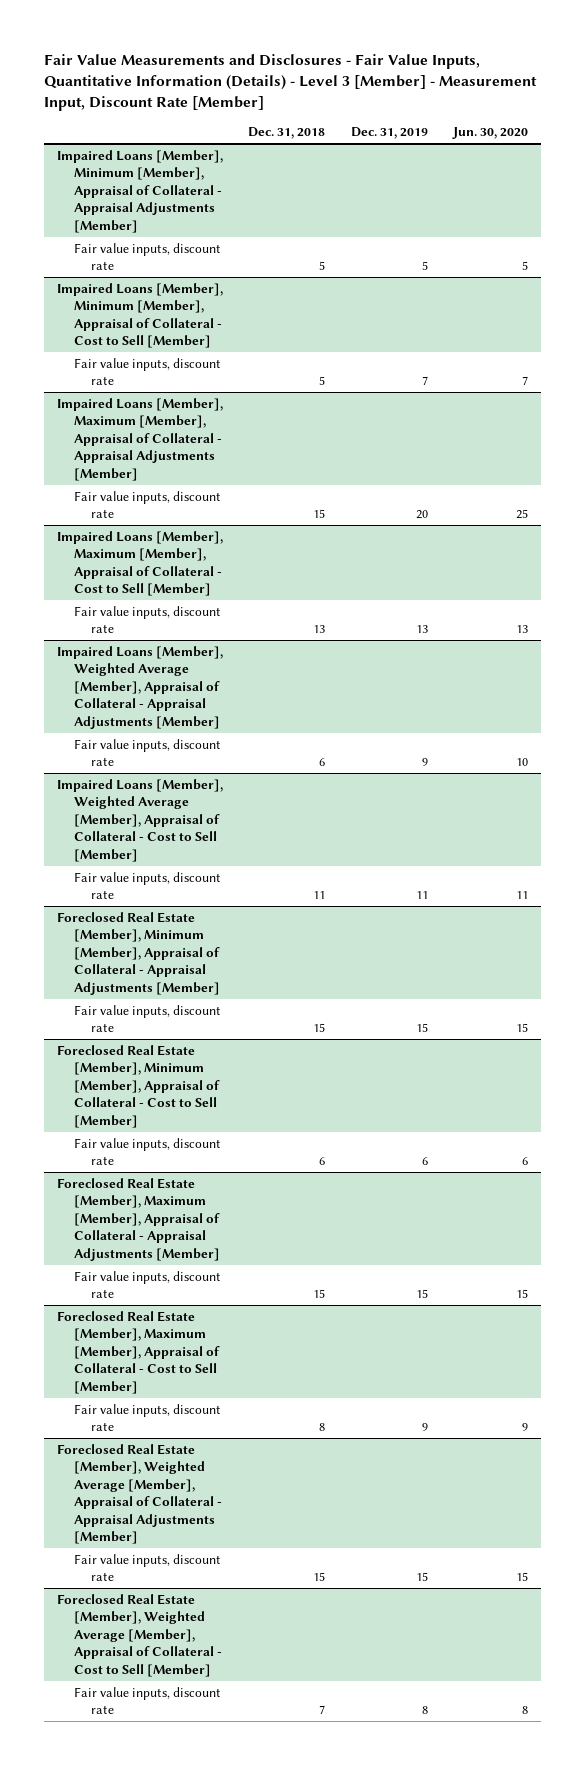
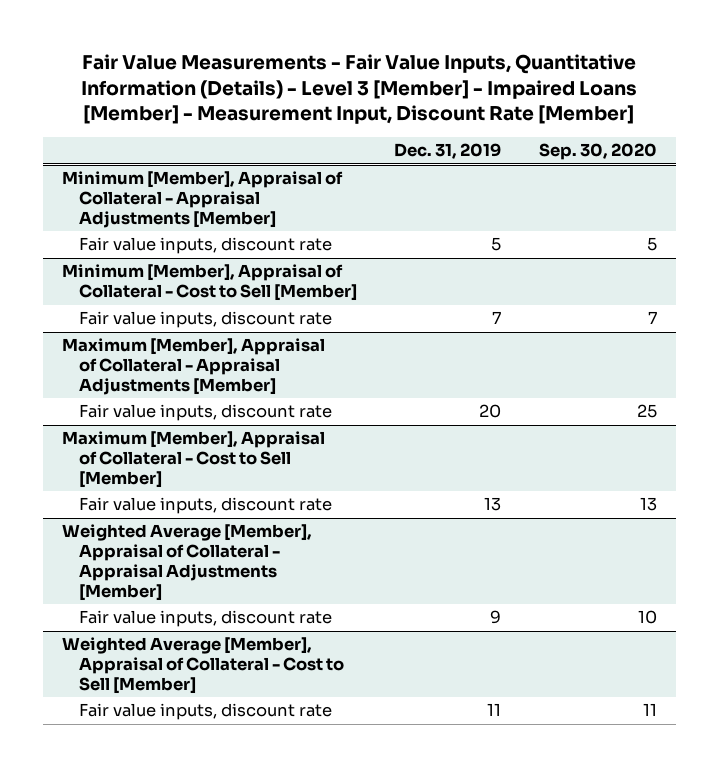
- Fair Value Measurements and Disclosures - Fair Value Inputs, Quantitative Information (Details) - Level 3 [Member] - Measurement Input, Discount Rate [Member]
+ Fair Value Measurements - Fair Value Inputs, Quantitative Information (Details) - Level 3 [Member] - Impaired Loans [Member] - Measurement Input, Discount Rate [Member]
- | Dec. 31, 2018 | Dec. 31, 2019 | Jun. 30, 2020
+ | Dec. 31, 2019 | Sep. 30, 2020
- Impaired Loans [Member], Minimum [Member], Appraisal of Collateral - Appraisal Adjustments [Member]
+ Minimum [Member], Appraisal of Collateral - Appraisal Adjustments [Member]
- Impaired Loans [Member], Minimum [Member], Appraisal of Collateral - Cost to Sell [Member]
+ Minimum [Member], Appraisal of Collateral - Cost to Sell [Member]
- Impaired Loans [Member], Maximum [Member], Appraisal of Collateral - Appraisal Adjustments [Member]
+ Maximum [Member], Appraisal of Collateral - Appraisal Adjustments [Member]
- Impaired Loans [Member], Maximum [Member], Appraisal of Collateral - Cost to Sell [Member]
+ Maximum [Member], Appraisal of Collateral - Cost to Sell [Member]
- Impaired Loans [Member], Weighted Average [Member], Appraisal of Collateral - Appraisal Adjustments [Member]
+ Weighted Average [Member], Appraisal of Collateral - Appraisal Adjustments [Member]
- Impaired Loans [Member], Weighted Average [Member], Appraisal of Collateral - Cost to Sell [Member]
+ Weighted Average [Member], Appraisal of Collateral - Cost to Sell [Member]
- Foreclosed Real Estate [Member], Minimum [Member], Appraisal of Collateral - Appraisal Adjustments [Member]
- Fair value inputs, discount rate | 15 | 15 | 15
- Foreclosed Real Estate [Member], Minimum [Member], Appraisal of Collateral - Cost to Sell [Member]
- Fair value inputs, discount rate | 6 | 6 | 6
- Foreclosed Real Estate [Member], Maximum [Member], Appraisal of Collateral - Appraisal Adjustments [Member]
- Fair value inputs, discount rate | 15 | 15 | 15
- Foreclosed Real Estate [Member], Maximum [Member], Appraisal of Collateral - Cost to Sell [Member]
- Fair value inputs, discount rate | 8 | 9 | 9
- Foreclosed Real Estate [Member], Weighted Average [Member], Appraisal of Collateral - Appraisal Adjustments [Member]
- Fair value inputs, discount rate | 15 | 15 | 15
- Foreclosed Real Estate [Member], Weighted Average [Member], Appraisal of Collateral - Cost to Sell [Member]
- Fair value inputs, discount rate | 7 | 8 | 8

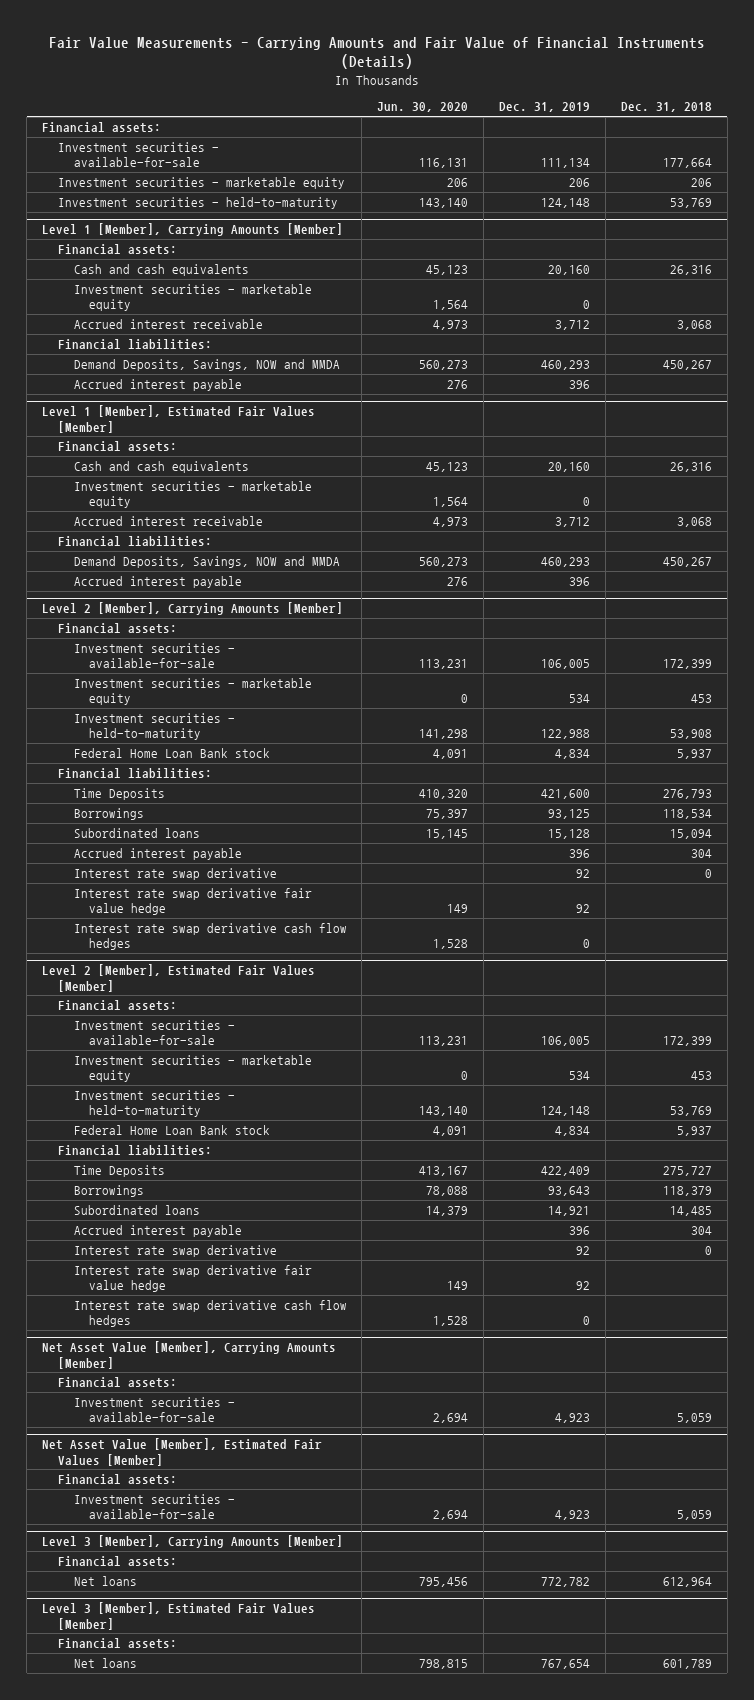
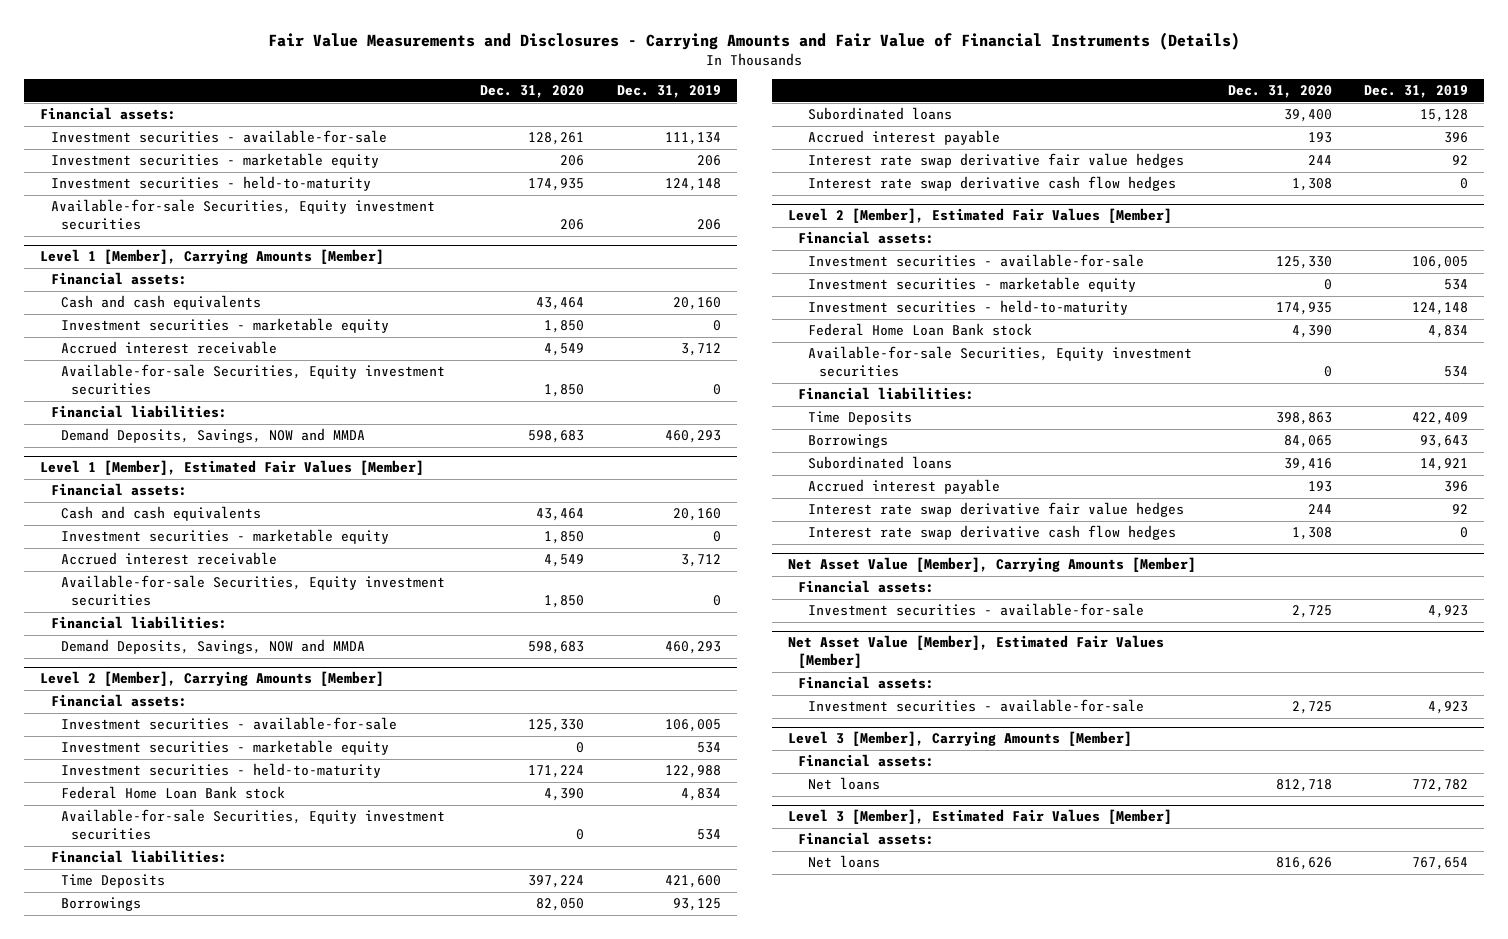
- Fair Value Measurements - Carrying Amounts and Fair Value of Financial Instruments (Details)
+ Fair Value Measurements and Disclosures - Carrying Amounts and Fair Value of Financial Instruments (Details)
- | Jun. 30, 2020 | Dec. 31, 2019 | Dec. 31, 2018
+ | Dec. 31, 2020 | Dec. 31, 2019
+ Available-for-sale Securities, Equity investment securities | 206 | 206
@ Level 1 [Member], Carrying Amounts [Member]
+ Available-for-sale Securities, Equity investment securities | 1,850 | 0
- Accrued interest payable | 276 | 396 |
@ Level 1 [Member], Estimated Fair Values [Member]
+ Available-for-sale Securities, Equity investment securities | 1,850 | 0
- Accrued interest payable | 276 | 396 |
@ Level 2 [Member], Carrying Amounts [Member]
+ Available-for-sale Securities, Equity investment securities | 0 | 534
- Interest rate swap derivative | | 92 | 0
- Interest rate swap derivative fair value hedge | 149 | 92 |
+ Interest rate swap derivative fair value hedges | 244 | 92
@ Level 2 [Member], Estimated Fair Values [Member]
+ Available-for-sale Securities, Equity investment securities | 0 | 534
- Interest rate swap derivative | | 92 | 0
- Interest rate swap derivative fair value hedge | 149 | 92 |
+ Interest rate swap derivative fair value hedges | 244 | 92

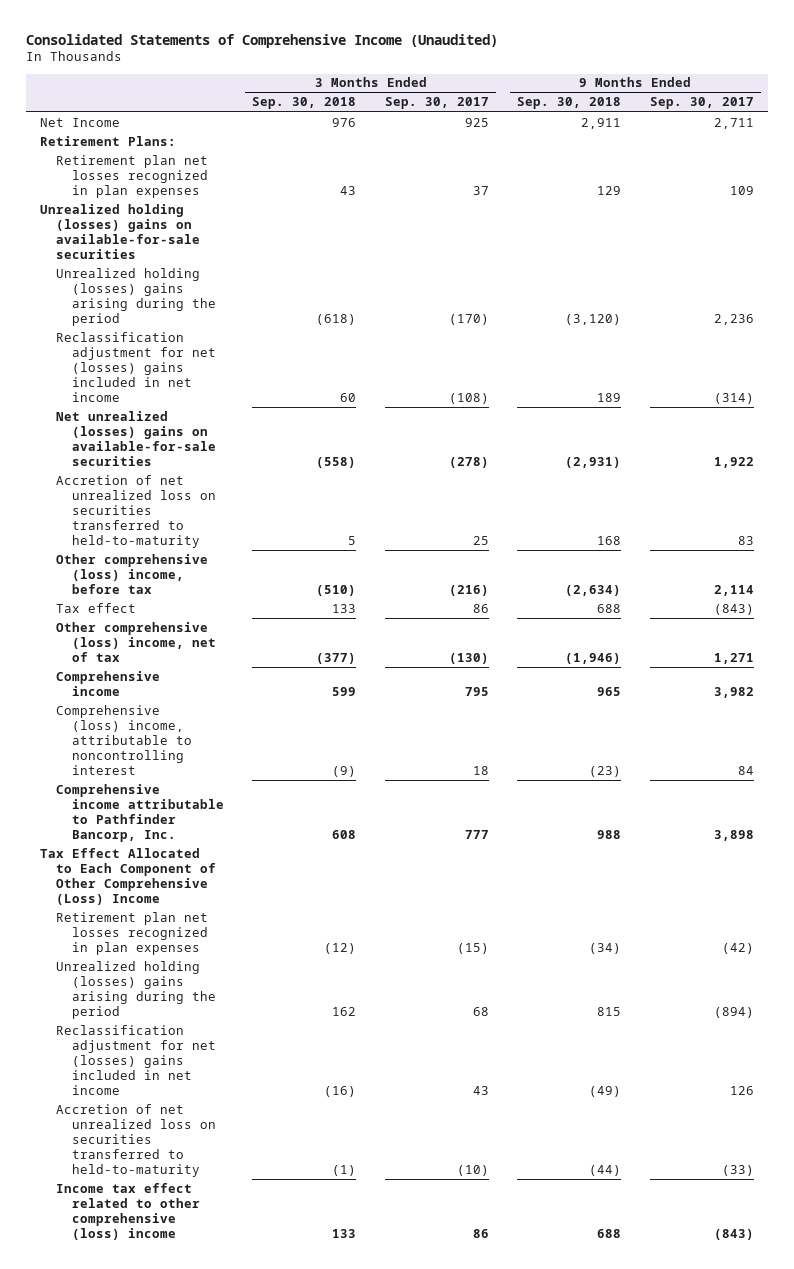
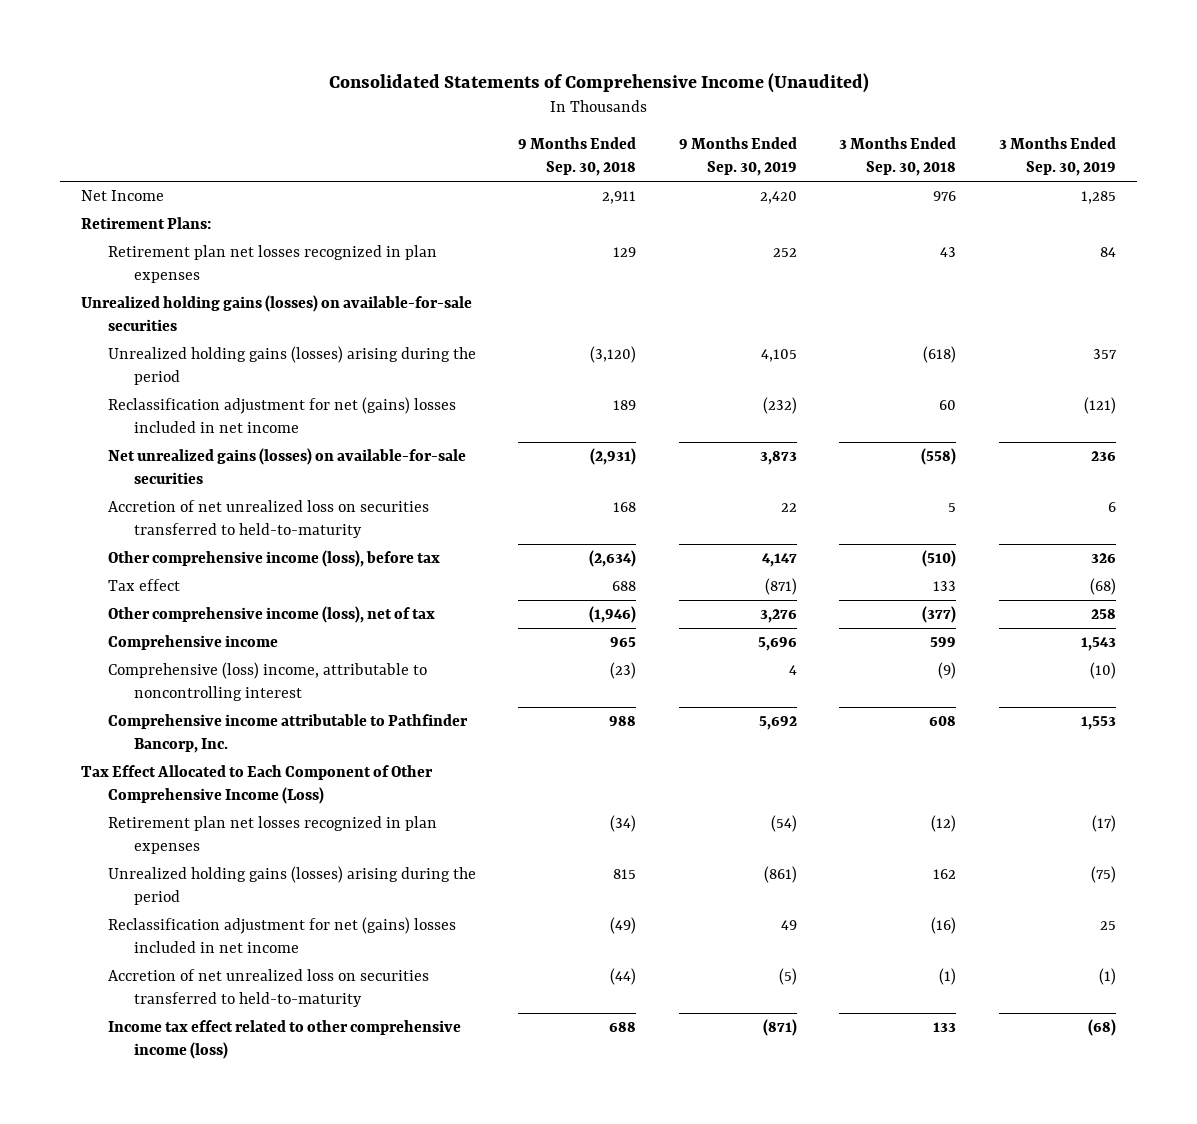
- | 3 Months Ended Sep. 30, 2018 | 3 Months Ended Sep. 30, 2017 | 9 Months Ended Sep. 30, 2018 | 9 Months Ended Sep. 30, 2017
+ | 9 Months Ended Sep. 30, 2018 | 9 Months Ended Sep. 30, 2019 | 3 Months Ended Sep. 30, 2018 | 3 Months Ended Sep. 30, 2019
- Unrealized holding (losses) gains on available-for-sale securities
- Unrealized holding (losses) gains arising during the period | (618) | (170) | (3,120) | 2,236
- Reclassification adjustment for net (losses) gains included in net income | 60 | (108) | 189 | (314)
- Net unrealized (losses) gains on available-for-sale securities | (558) | (278) | (2,931) | 1,922
+ Unrealized holding gains (losses) on available-for-sale securities
+ Unrealized holding gains (losses) arising during the period | (3,120) | 4,105 | (618) | 357
+ Reclassification adjustment for net (gains) losses included in net income | 189 | (232) | 60 | (121)
+ Net unrealized gains (losses) on available-for-sale securities | (2,931) | 3,873 | (558) | 236
- Other comprehensive (loss) income, before tax | (510) | (216) | (2,634) | 2,114
+ Other comprehensive income (loss), before tax | (2,634) | 4,147 | (510) | 326
- Other comprehensive (loss) income, net of tax | (377) | (130) | (1,946) | 1,271
+ Other comprehensive income (loss), net of tax | (1,946) | 3,276 | (377) | 258
- Tax Effect Allocated to Each Component of Other Comprehensive (Loss) Income
+ Tax Effect Allocated to Each Component of Other Comprehensive Income (Loss)
- Unrealized holding (losses) gains arising during the period | 162 | 68 | 815 | (894)
- Reclassification adjustment for net (losses) gains included in net income | (16) | 43 | (49) | 126
+ Unrealized holding gains (losses) arising during the period | 815 | (861) | 162 | (75)
+ Reclassification adjustment for net (gains) losses included in net income | (49) | 49 | (16) | 25
- Income tax effect related to other comprehensive (loss) income | 133 | 86 | 688 | (843)
+ Income tax effect related to other comprehensive income (loss) | 688 | (871) | 133 | (68)

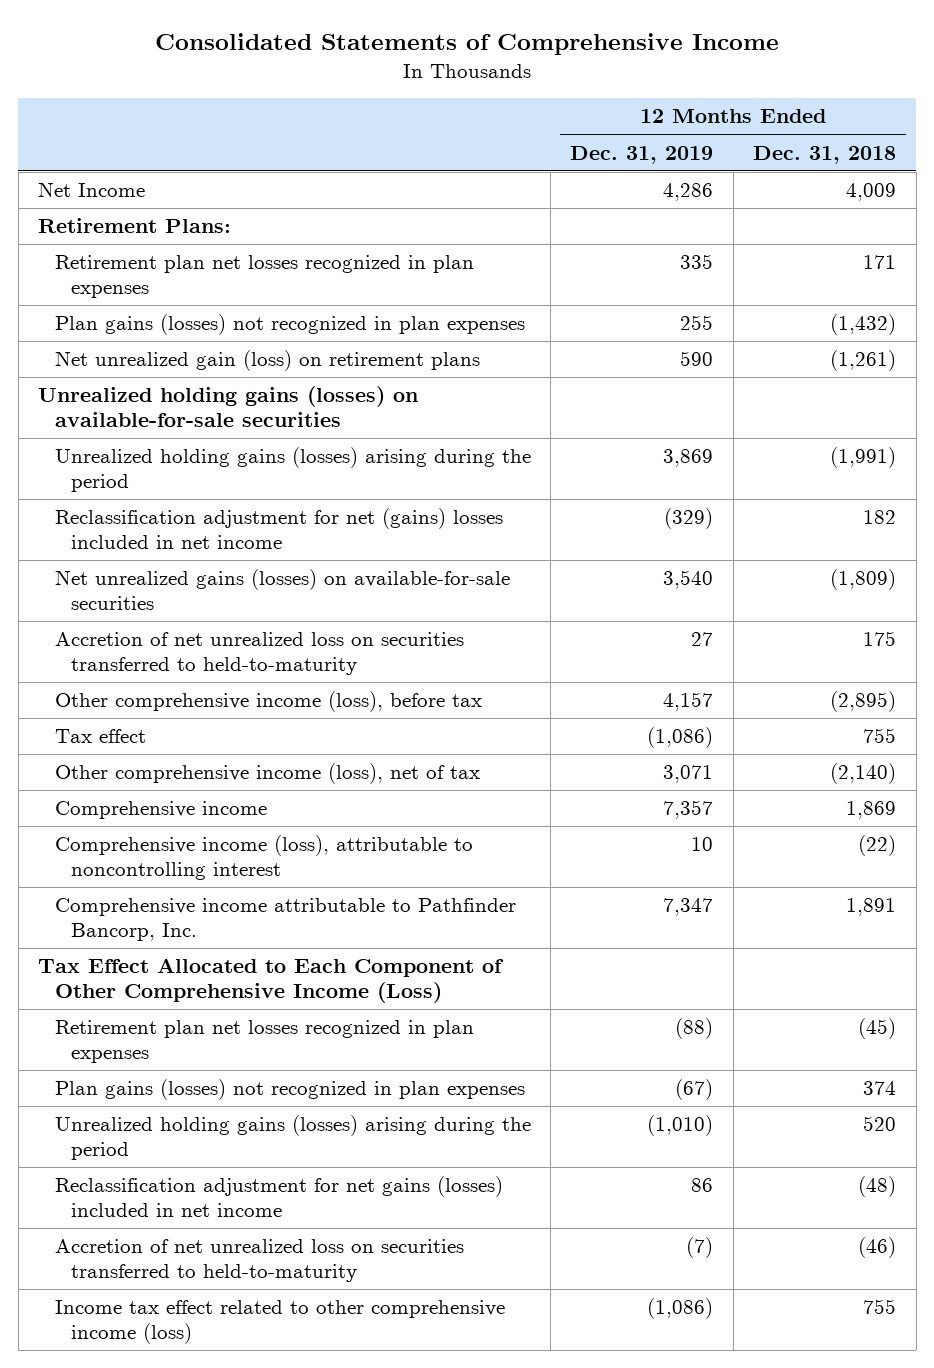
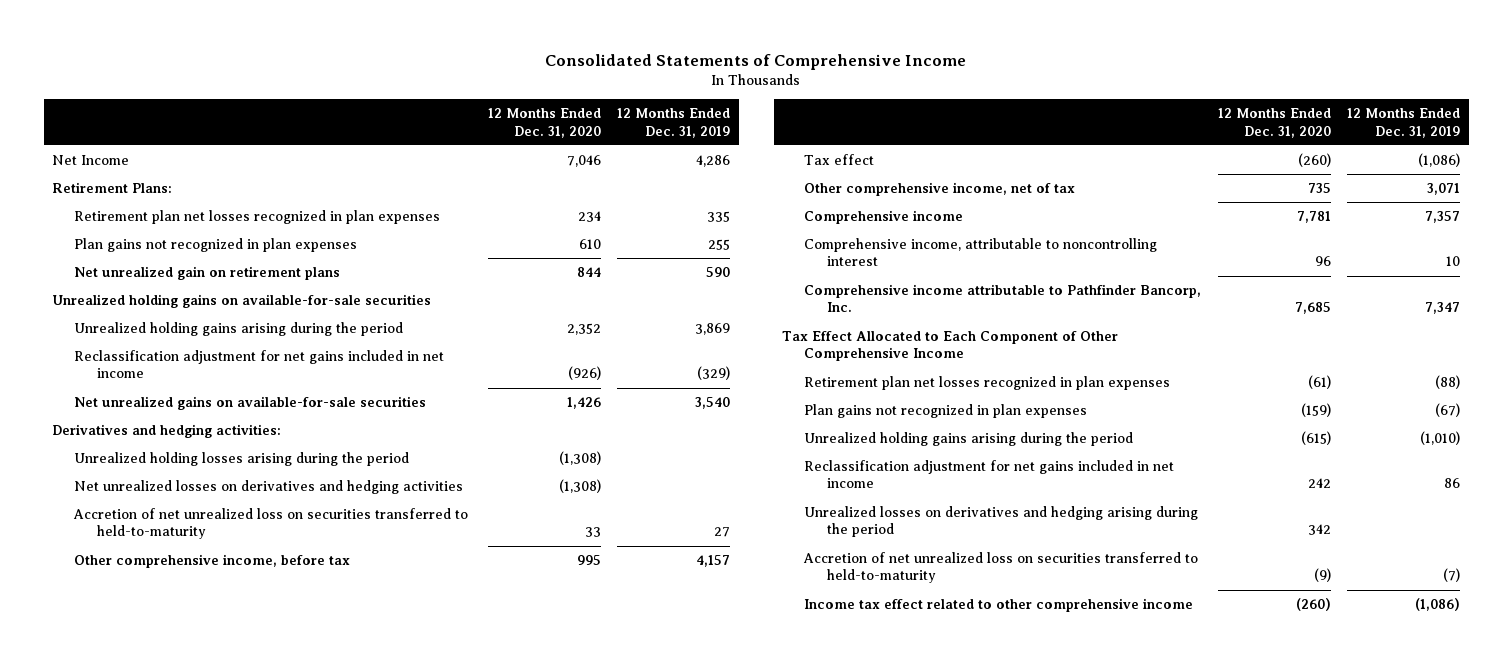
- | 12 Months Ended Dec. 31, 2019 | 12 Months Ended Dec. 31, 2018
+ | 12 Months Ended Dec. 31, 2020 | 12 Months Ended Dec. 31, 2019
- Plan gains (losses) not recognized in plan expenses | 255 | (1,432)
- Net unrealized gain (loss) on retirement plans | 590 | (1,261)
- Unrealized holding gains (losses) on available-for-sale securities
- Unrealized holding gains (losses) arising during the period | 3,869 | (1,991)
- Reclassification adjustment for net (gains) losses included in net income | (329) | 182
- Net unrealized gains (losses) on available-for-sale securities | 3,540 | (1,809)
+ Plan gains not recognized in plan expenses | 610 | 255
+ Net unrealized gain on retirement plans | 844 | 590
+ Unrealized holding gains on available-for-sale securities
+ Unrealized holding gains arising during the period | 2,352 | 3,869
+ Reclassification adjustment for net gains included in net income | (926) | (329)
+ Net unrealized gains on available-for-sale securities | 1,426 | 3,540
+ Derivatives and hedging activities:
+ Unrealized holding losses arising during the period | (1,308) |
+ Net unrealized losses on derivatives and hedging activities | (1,308) |
- Other comprehensive income (loss), before tax | 4,157 | (2,895)
+ Other comprehensive income, before tax | 995 | 4,157
- Other comprehensive income (loss), net of tax | 3,071 | (2,140)
+ Other comprehensive income, net of tax | 735 | 3,071
- Comprehensive income (loss), attributable to noncontrolling interest | 10 | (22)
+ Comprehensive income, attributable to noncontrolling interest | 96 | 10
- Tax Effect Allocated to Each Component of Other Comprehensive Income (Loss)
+ Tax Effect Allocated to Each Component of Other Comprehensive Income
- Plan gains (losses) not recognized in plan expenses | (67) | 374
- Unrealized holding gains (losses) arising during the period | (1,010) | 520
- Reclassification adjustment for net gains (losses) included in net income | 86 | (48)
+ Plan gains not recognized in plan expenses | (159) | (67)
+ Unrealized holding gains arising during the period | (615) | (1,010)
+ Reclassification adjustment for net gains included in net income | 242 | 86
+ Unrealized losses on derivatives and hedging arising during the period | 342 |
- Income tax effect related to other comprehensive income (loss) | (1,086) | 755
+ Income tax effect related to other comprehensive income | (260) | (1,086)

